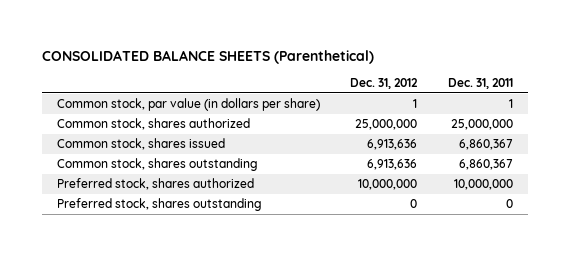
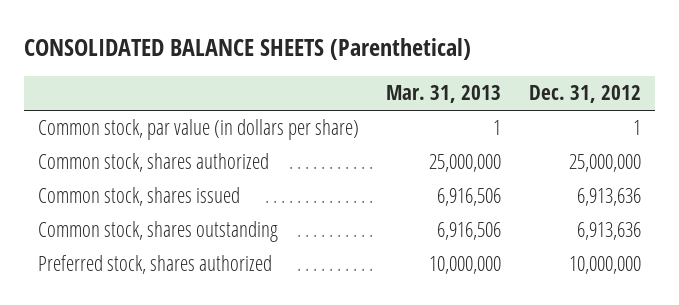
- | Dec. 31, 2012 | Dec. 31, 2011
+ | Mar. 31, 2013 | Dec. 31, 2012
- Preferred stock, shares outstanding | 0 | 0

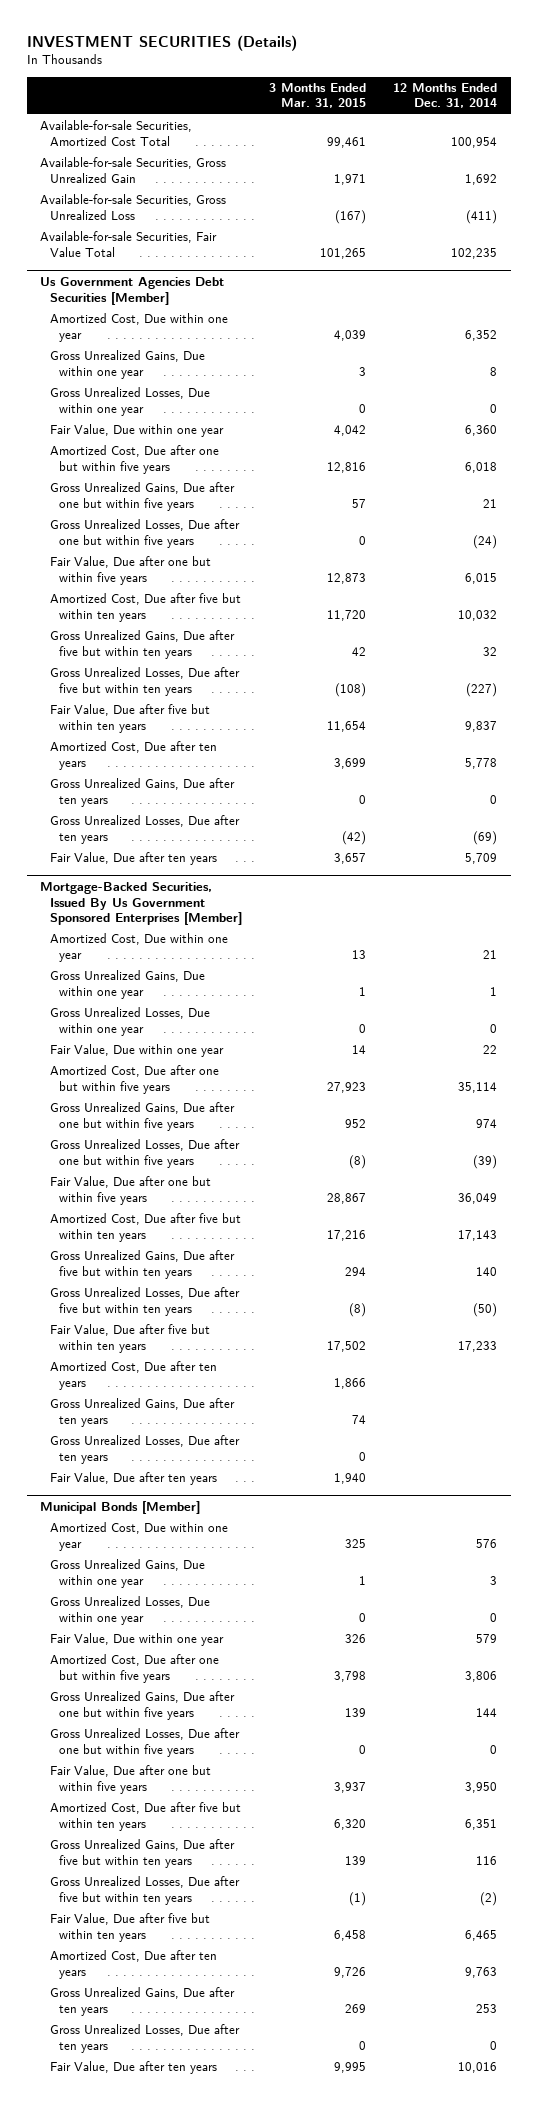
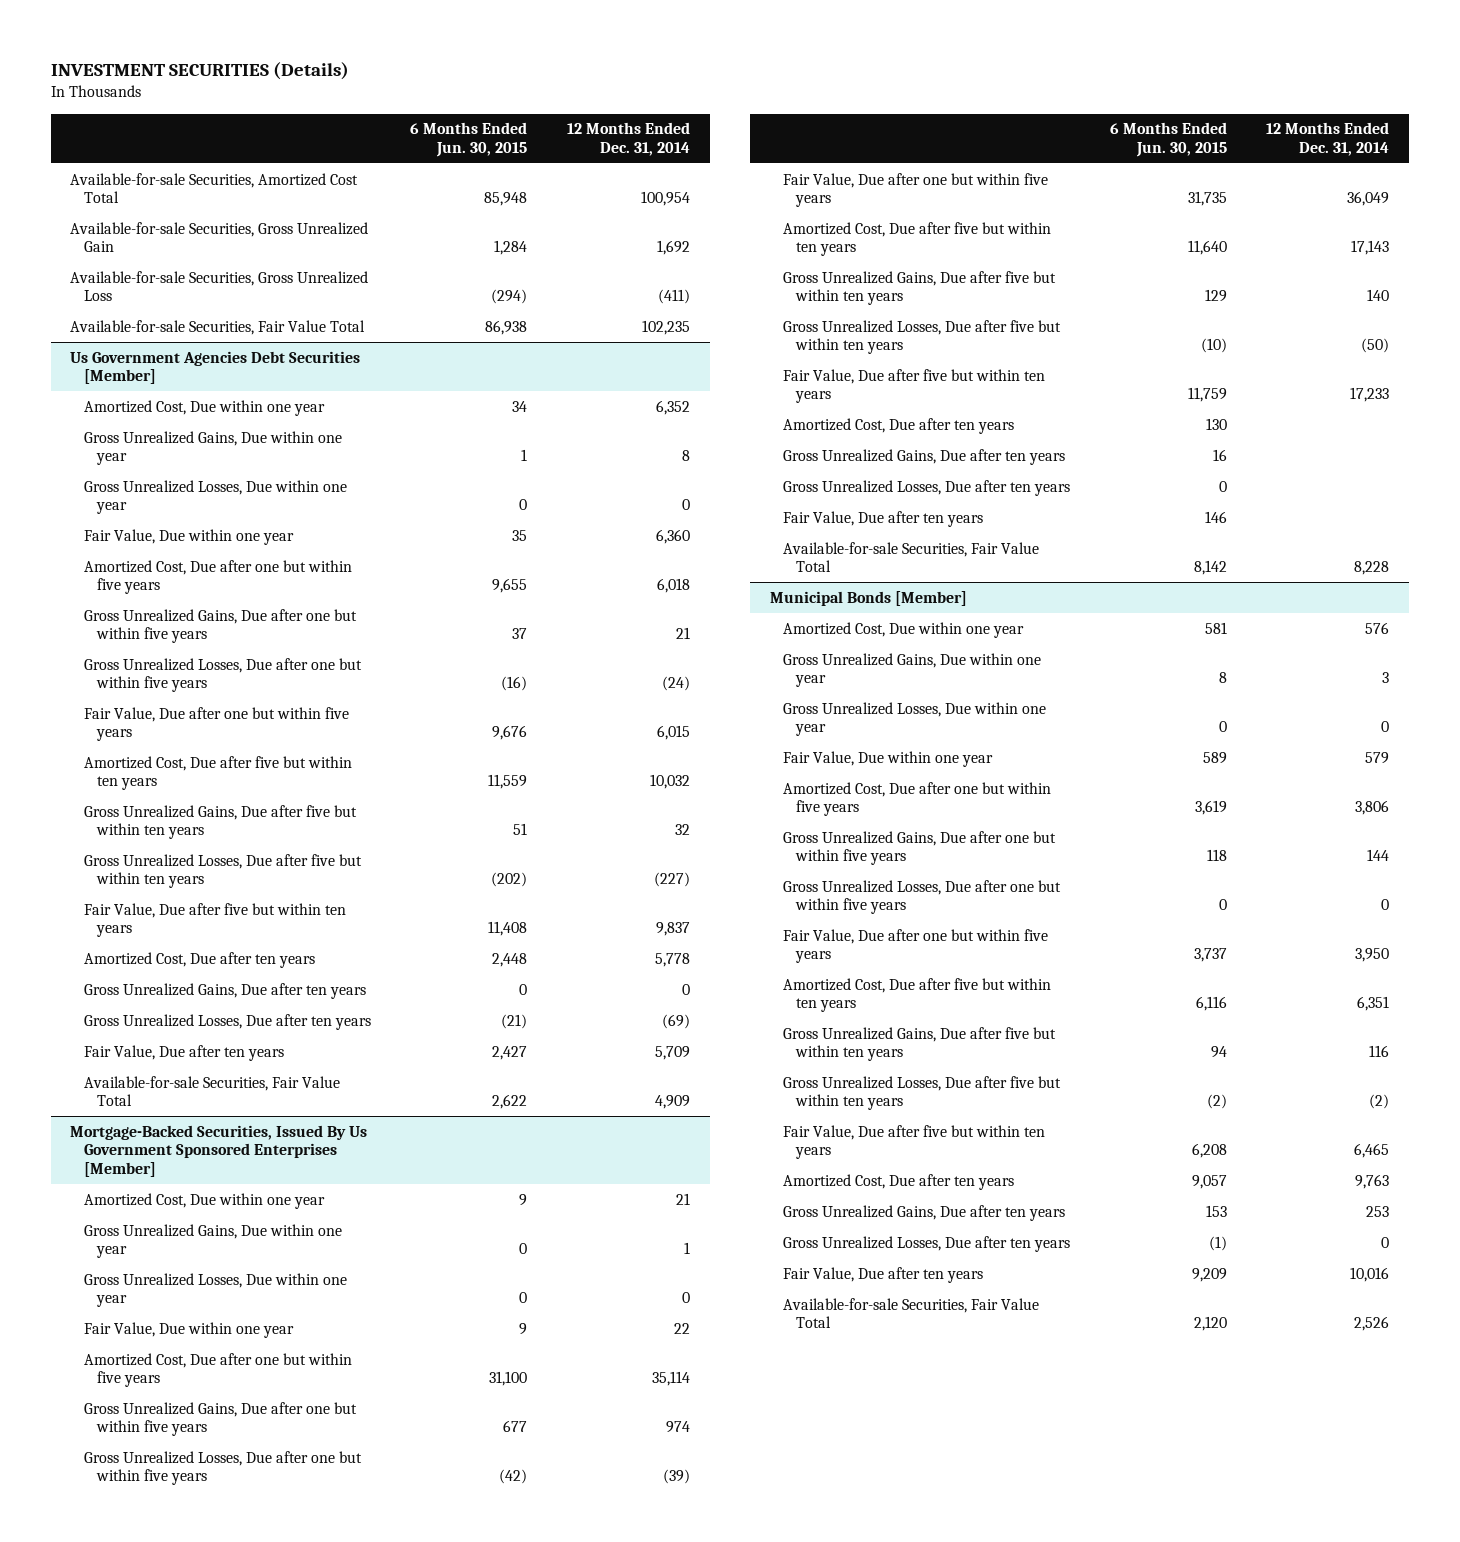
- | 3 Months Ended Mar. 31, 2015 | 12 Months Ended Dec. 31, 2014
+ | 6 Months Ended Jun. 30, 2015 | 12 Months Ended Dec. 31, 2014
@ Us Government Agencies Debt Securities [Member]
+ Available-for-sale Securities, Fair Value Total | 2,622 | 4,909
@ Mortgage-Backed Securities, Issued By Us Government Sponsored Enterprises [Member]
+ Available-for-sale Securities, Fair Value Total | 8,142 | 8,228
@ Municipal Bonds [Member]
+ Available-for-sale Securities, Fair Value Total | 2,120 | 2,526

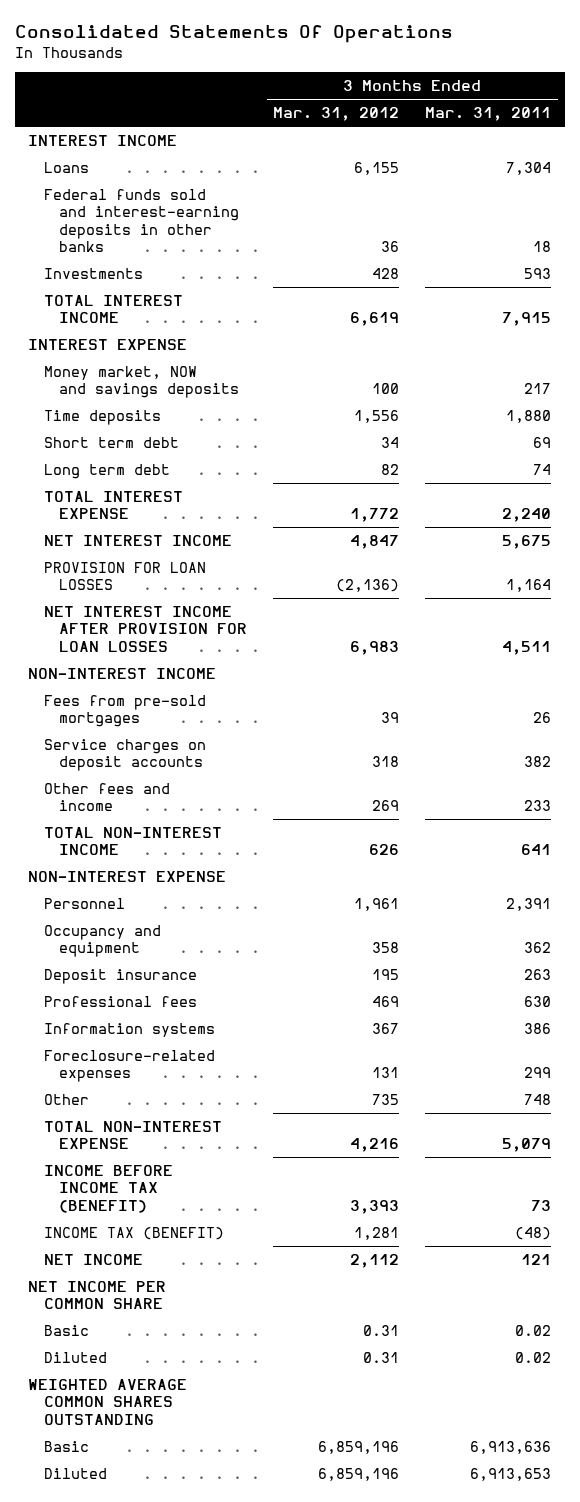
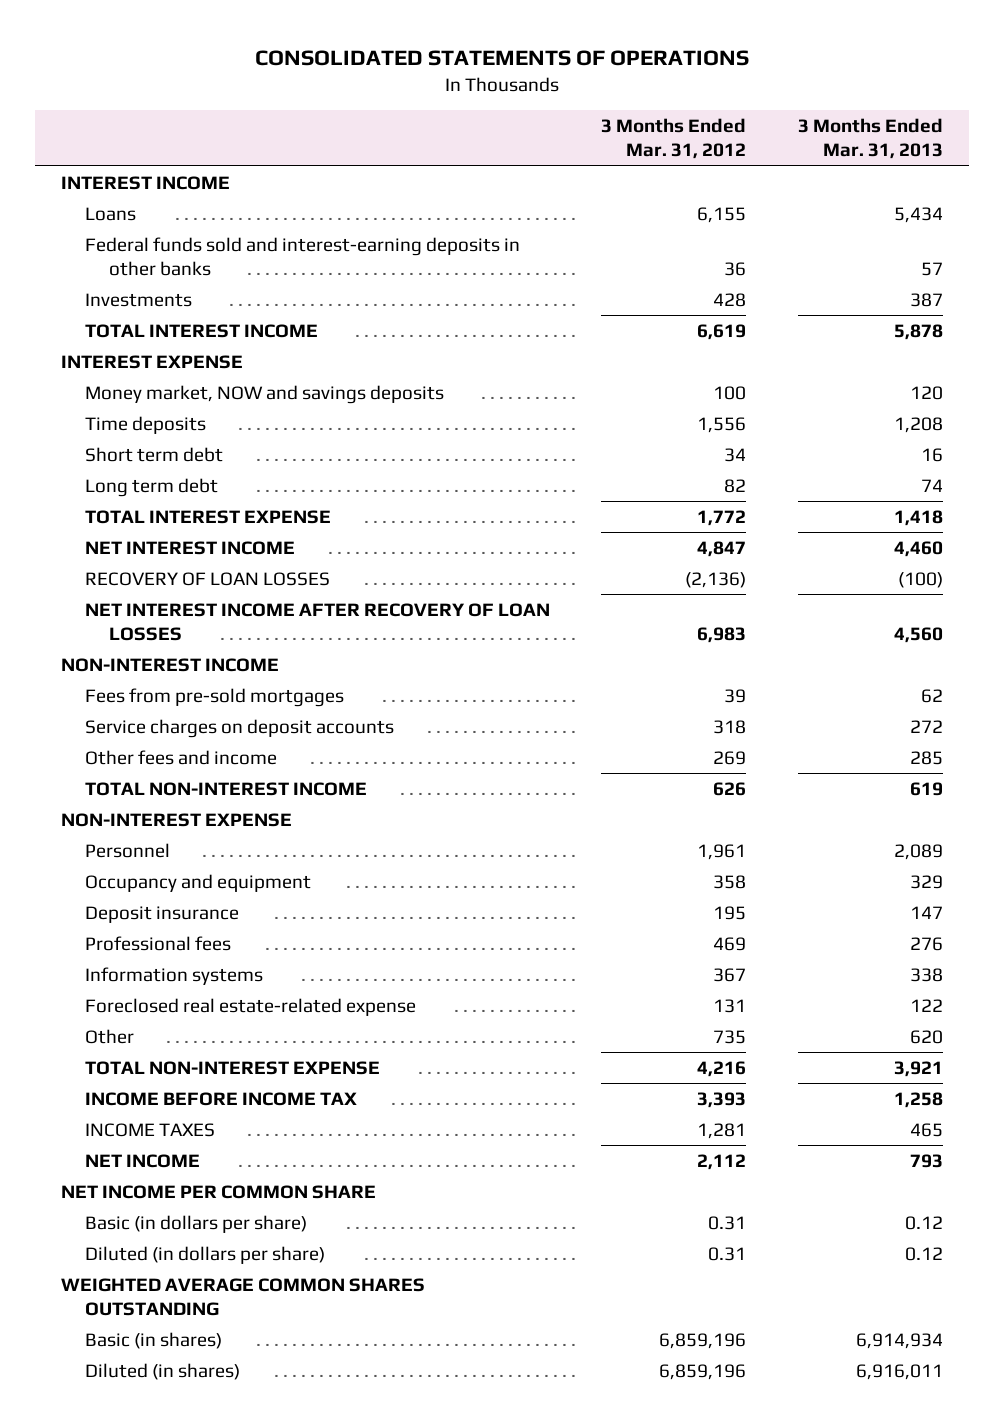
- Consolidated Statements Of Operations
+ CONSOLIDATED STATEMENTS OF OPERATIONS
- | 3 Months Ended Mar. 31, 2012 | 3 Months Ended Mar. 31, 2011
+ | 3 Months Ended Mar. 31, 2012 | 3 Months Ended Mar. 31, 2013
- PROVISION FOR LOAN LOSSES | (2,136) | 1,164
- NET INTEREST INCOME AFTER PROVISION FOR LOAN LOSSES | 6,983 | 4,511
+ RECOVERY OF LOAN LOSSES | (2,136) | (100)
+ NET INTEREST INCOME AFTER RECOVERY OF LOAN LOSSES | 6,983 | 4,560
- Foreclosure-related expenses | 131 | 299
+ Foreclosed real estate-related expense | 131 | 122
- INCOME BEFORE INCOME TAX (BENEFIT) | 3,393 | 73
- INCOME TAX (BENEFIT) | 1,281 | (48)
+ INCOME BEFORE INCOME TAX | 3,393 | 1,258
+ INCOME TAXES | 1,281 | 465
- Basic | 0.31 | 0.02
- Diluted | 0.31 | 0.02
+ Basic (in dollars per share) | 0.31 | 0.12
+ Diluted (in dollars per share) | 0.31 | 0.12
- Basic | 6,859,196 | 6,913,636
- Diluted | 6,859,196 | 6,913,653
+ Basic (in shares) | 6,859,196 | 6,914,934
+ Diluted (in shares) | 6,859,196 | 6,916,011

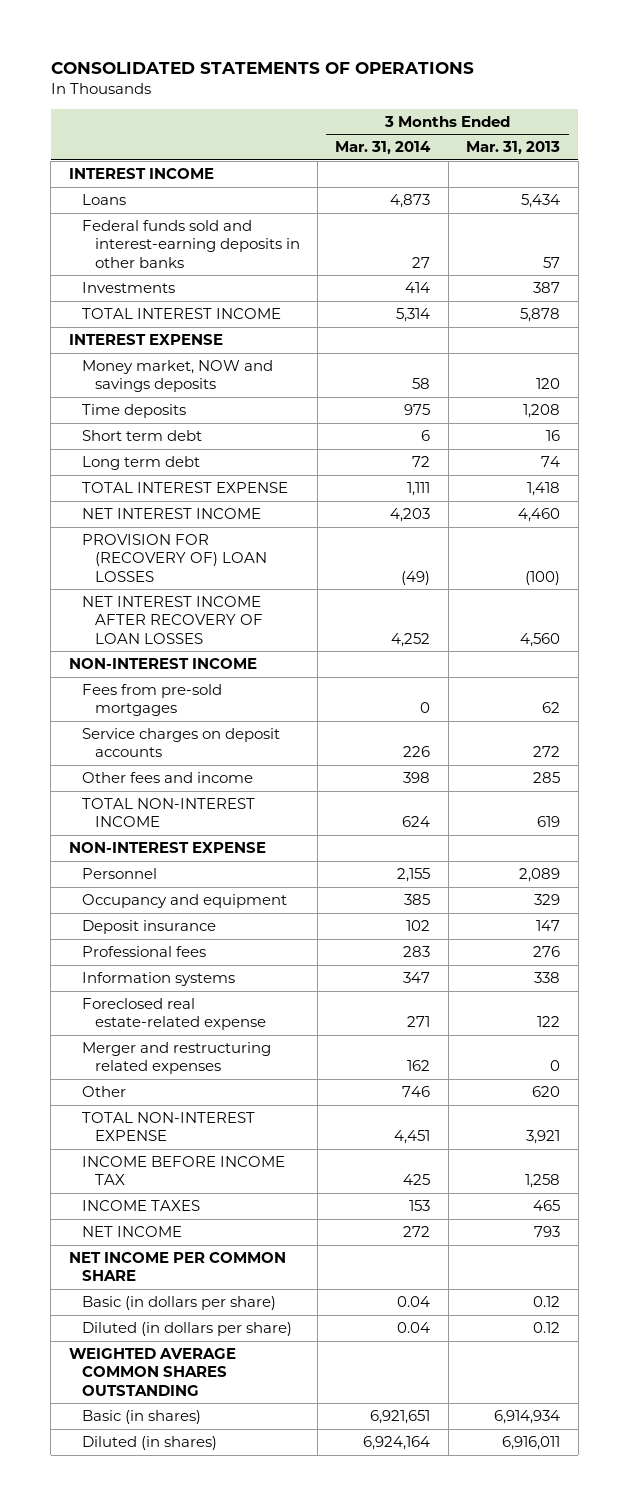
- | 3 Months Ended Mar. 31, 2012 | 3 Months Ended Mar. 31, 2013
+ | 3 Months Ended Mar. 31, 2014 | 3 Months Ended Mar. 31, 2013
- RECOVERY OF LOAN LOSSES | (2,136) | (100)
+ PROVISION FOR (RECOVERY OF) LOAN LOSSES | (49) | (100)
+ Merger and restructuring related expenses | 162 | 0

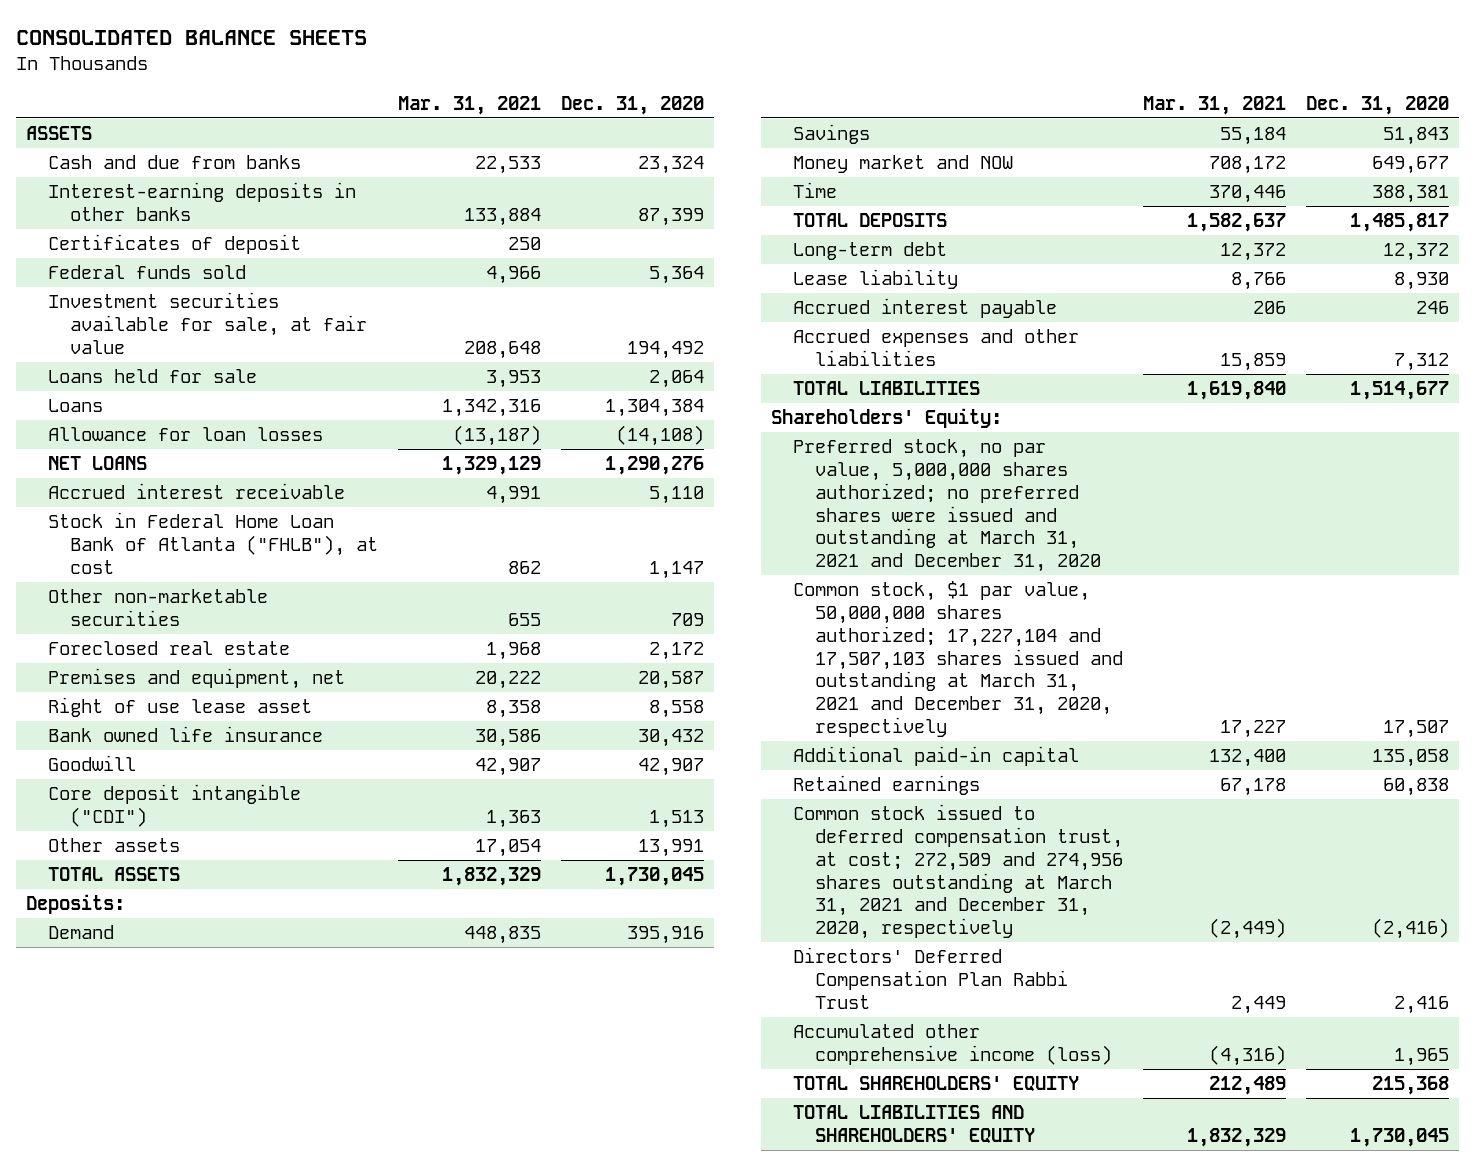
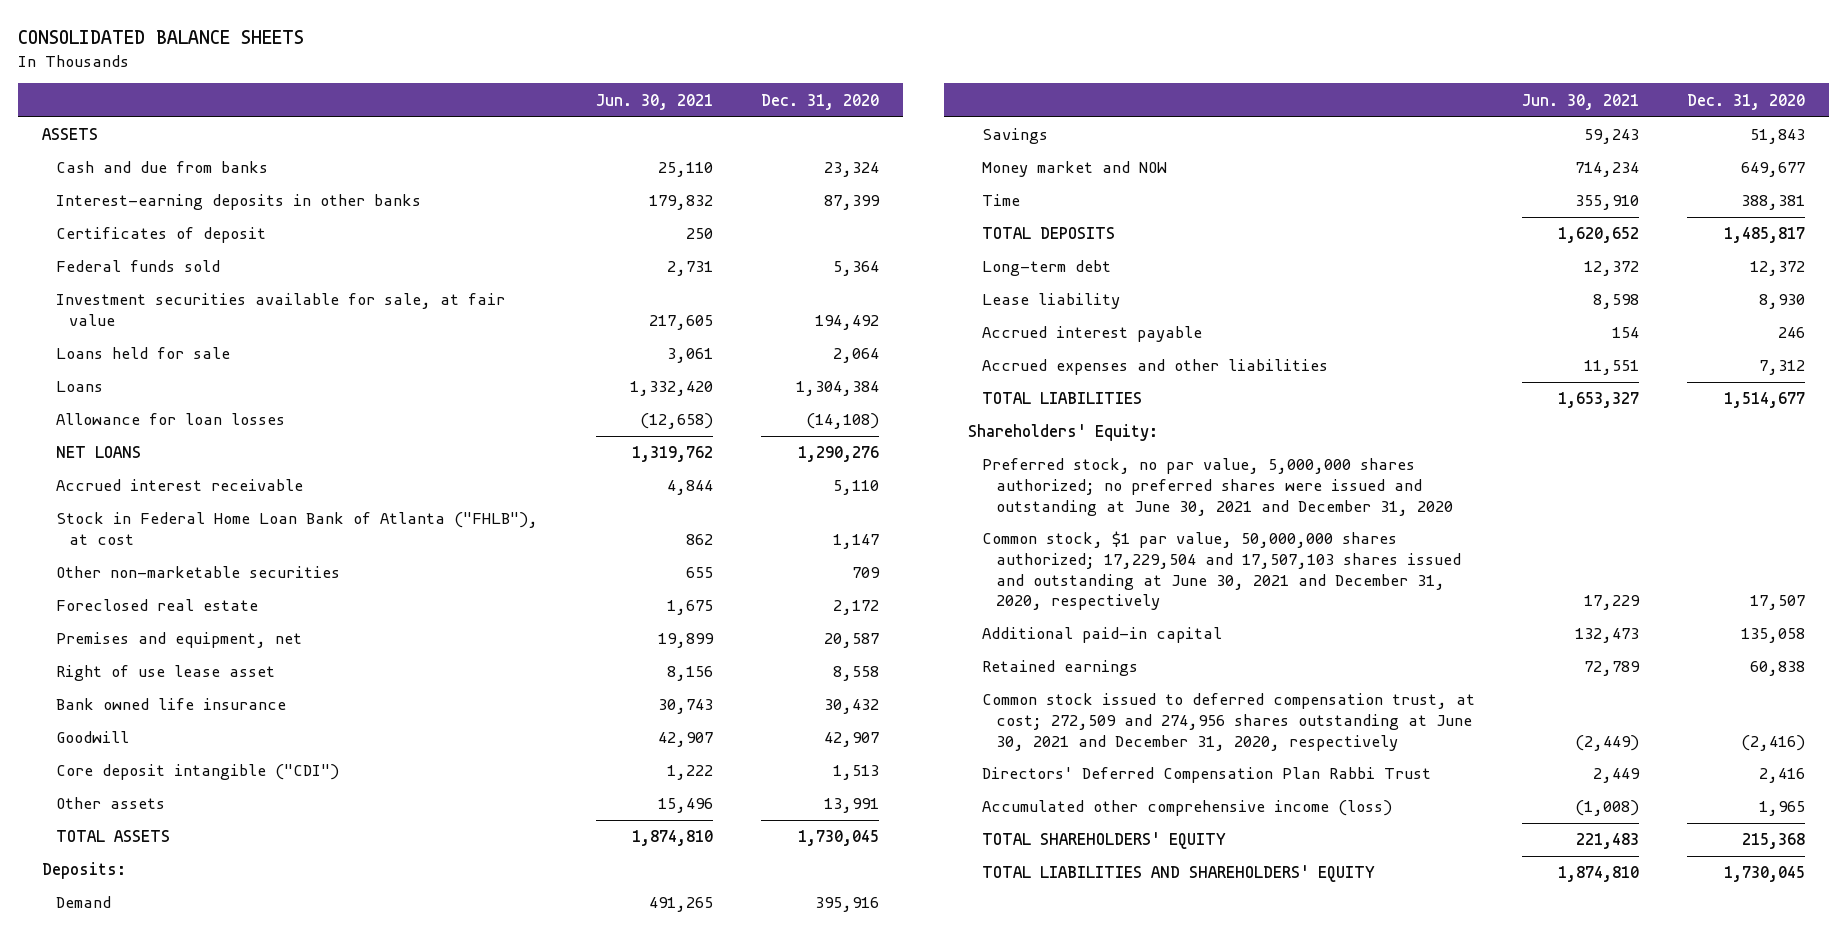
- | Mar. 31, 2021 | Dec. 31, 2020
+ | Jun. 30, 2021 | Dec. 31, 2020
- Preferred stock, no par value, 5,000,000 shares authorized; no preferred shares were issued and outstanding at March 31, 2021 and December 31, 2020
- Common stock, $1 par value, 50,000,000 shares authorized; 17,227,104 and 17,507,103 shares issued and outstanding at March 31, 2021 and December 31, 2020, respectively | 17,227 | 17,507
+ Preferred stock, no par value, 5,000,000 shares authorized; no preferred shares were issued and outstanding at June 30, 2021 and December 31, 2020
+ Common stock, $1 par value, 50,000,000 shares authorized; 17,229,504 and 17,507,103 shares issued and outstanding at June 30, 2021 and December 31, 2020, respectively | 17,229 | 17,507
- Common stock issued to deferred compensation trust, at cost; 272,509 and 274,956 shares outstanding at March 31, 2021 and December 31, 2020, respectively | (2,449) | (2,416)
+ Common stock issued to deferred compensation trust, at cost; 272,509 and 274,956 shares outstanding at June 30, 2021 and December 31, 2020, respectively | (2,449) | (2,416)

